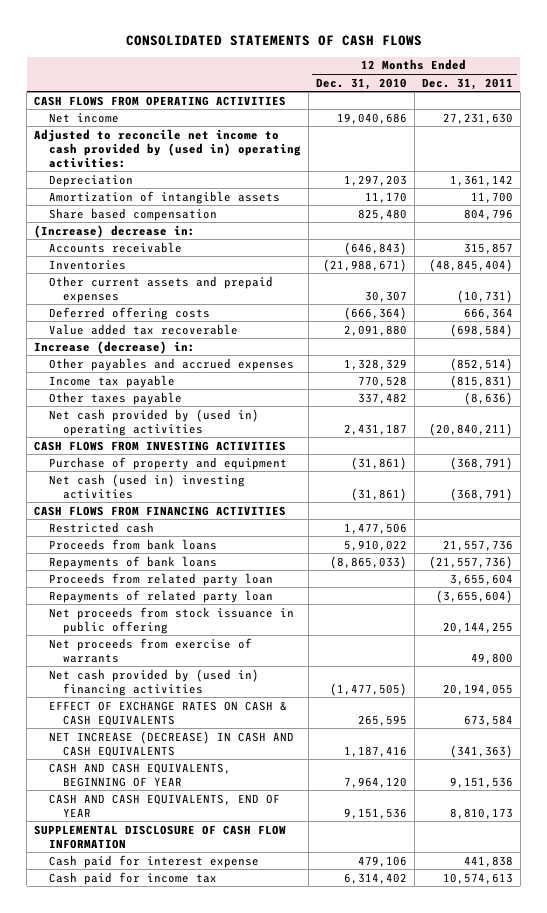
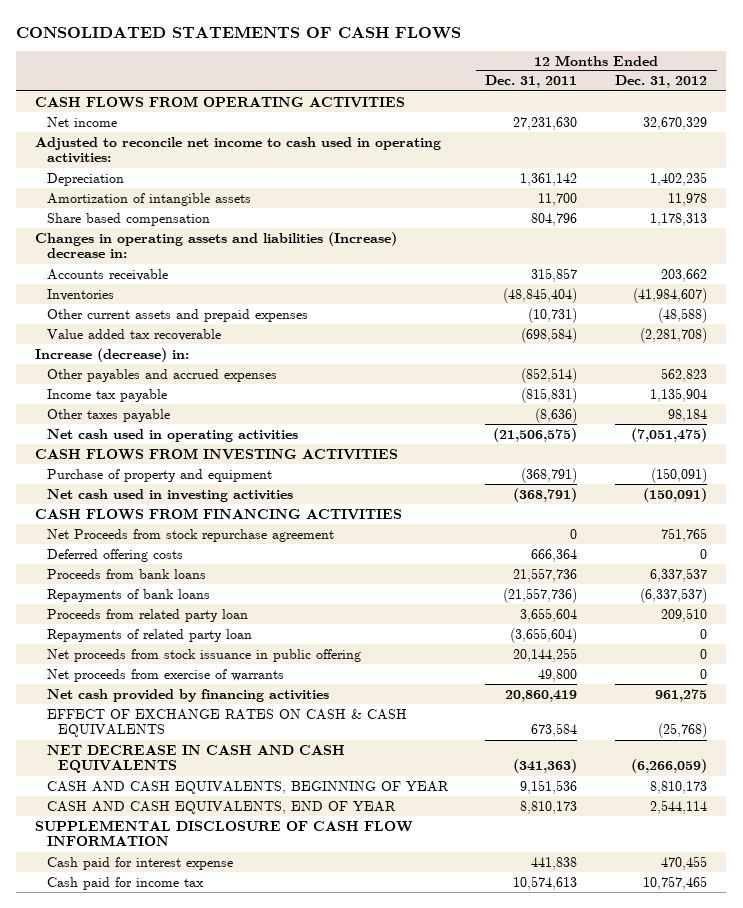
- | 12 Months Ended Dec. 31, 2010 | 12 Months Ended Dec. 31, 2011
+ | 12 Months Ended Dec. 31, 2011 | 12 Months Ended Dec. 31, 2012
- Adjusted to reconcile net income to cash provided by (used in) operating activities:
+ Adjusted to reconcile net income to cash used in operating activities:
- (Increase) decrease in:
+ Changes in operating assets and liabilities (Increase) decrease in:
- Net cash provided by (used in) operating activities | 2,431,187 | (20,840,211)
+ Net cash used in operating activities | (21,506,575) | (7,051,475)
- Net cash (used in) investing activities | (31,861) | (368,791)
+ Net cash used in investing activities | (368,791) | (150,091)
- Restricted cash | 1,477,506 |
+ Net Proceeds from stock repurchase agreement | 0 | 751,765
moved down: Deferred offering costs | 666,364 | 0
- Net cash provided by (used in) financing activities | (1,477,505) | 20,194,055
+ Net cash provided by financing activities | 20,860,419 | 961,275
- NET INCREASE (DECREASE) IN CASH AND CASH EQUIVALENTS | 1,187,416 | (341,363)
+ NET DECREASE IN CASH AND CASH EQUIVALENTS | (341,363) | (6,266,059)

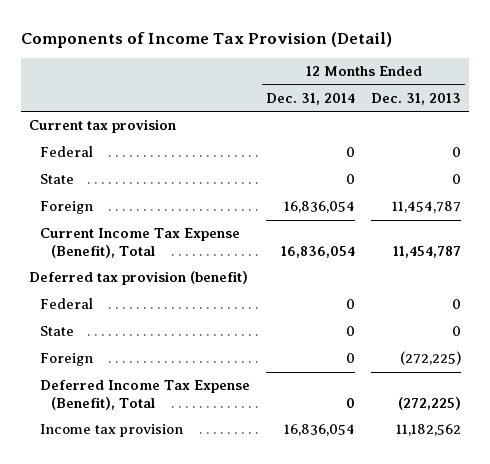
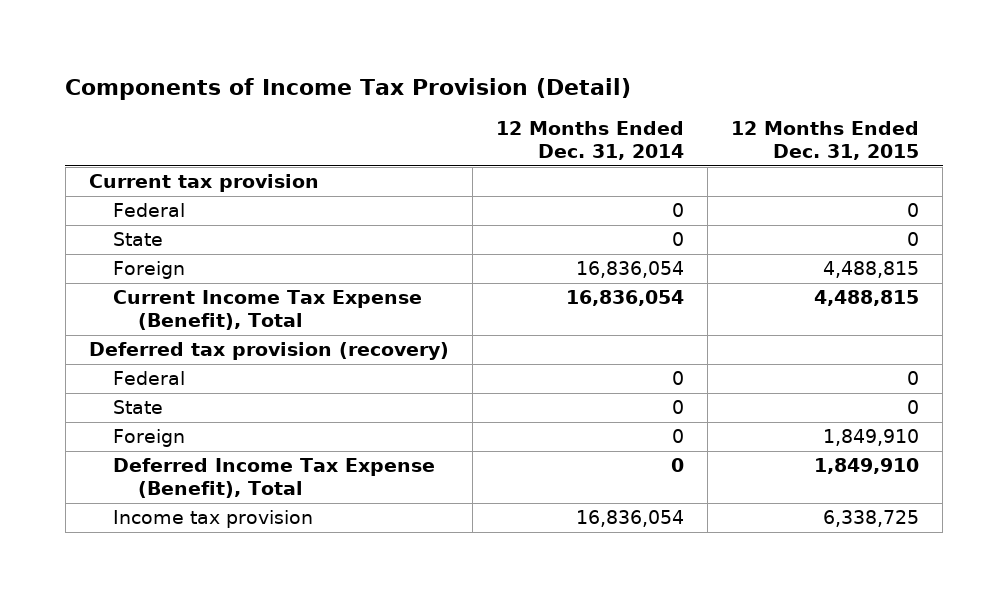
- | 12 Months Ended Dec. 31, 2014 | 12 Months Ended Dec. 31, 2013
+ | 12 Months Ended Dec. 31, 2014 | 12 Months Ended Dec. 31, 2015
- Deferred tax provision (benefit)
+ Deferred tax provision (recovery)

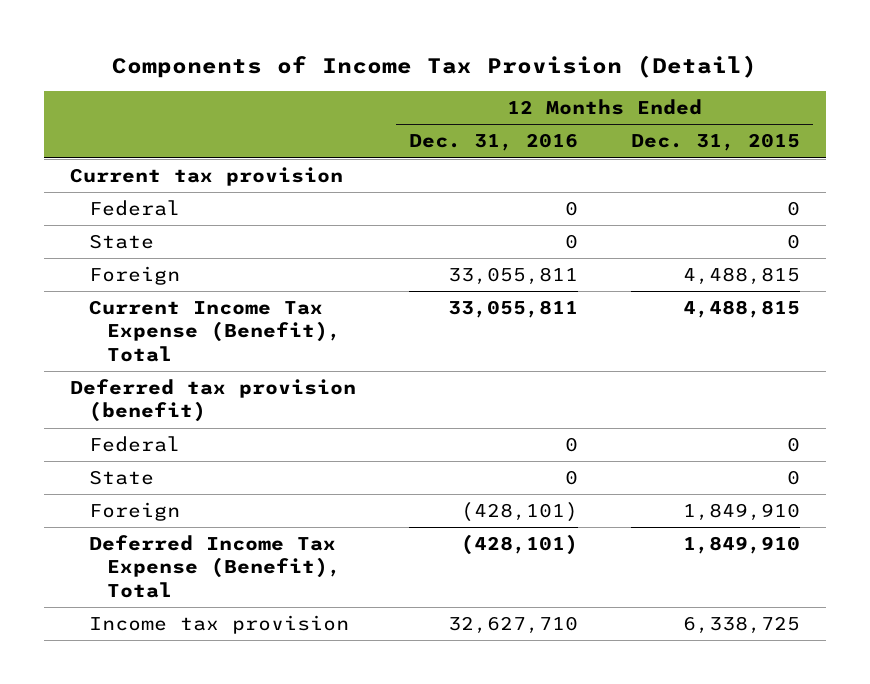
- | 12 Months Ended Dec. 31, 2014 | 12 Months Ended Dec. 31, 2015
+ | 12 Months Ended Dec. 31, 2016 | 12 Months Ended Dec. 31, 2015
- Deferred tax provision (recovery)
+ Deferred tax provision (benefit)

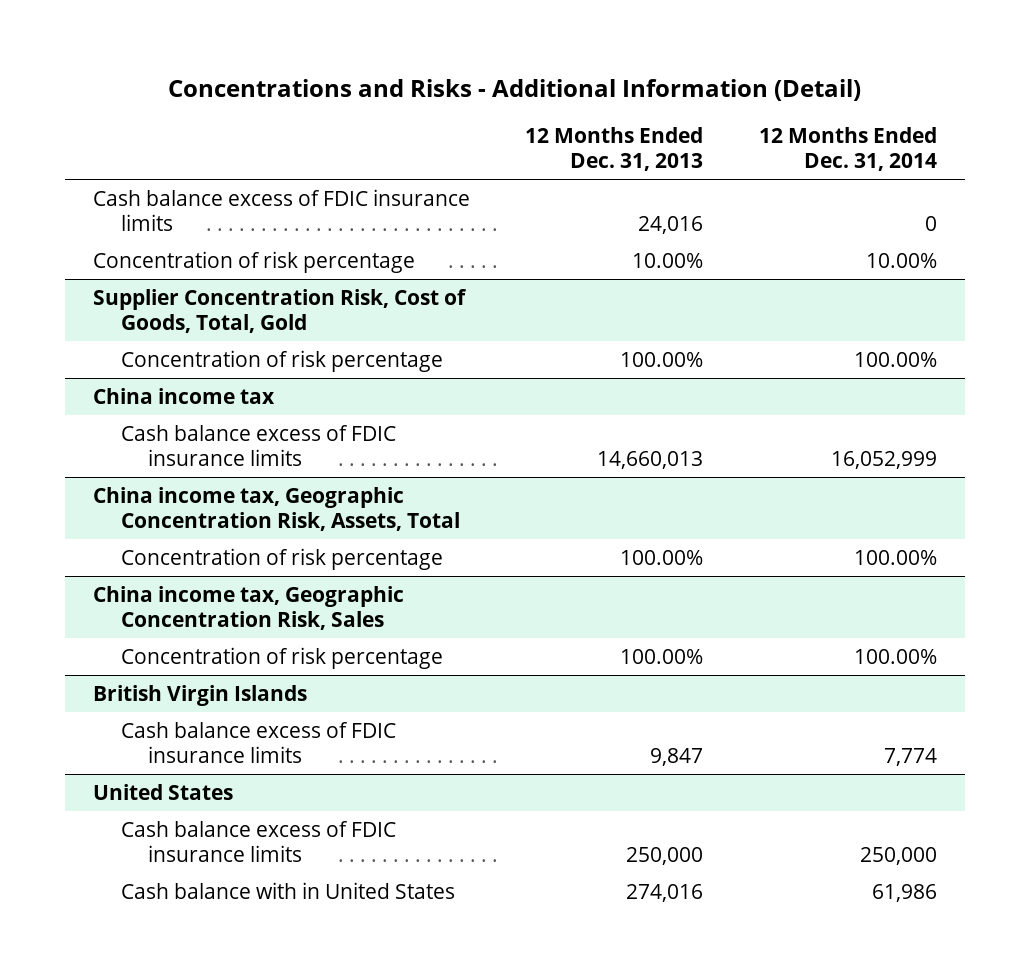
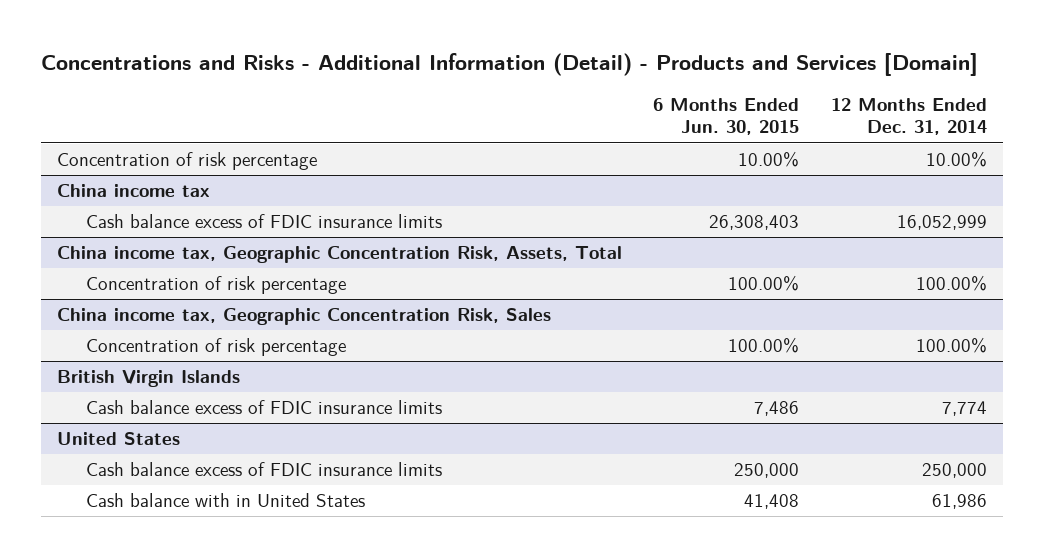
- Concentrations and Risks - Additional Information (Detail)
+ Concentrations and Risks - Additional Information (Detail) - Products and Services [Domain]
- | 12 Months Ended Dec. 31, 2013 | 12 Months Ended Dec. 31, 2014
+ | 6 Months Ended Jun. 30, 2015 | 12 Months Ended Dec. 31, 2014
- Cash balance excess of FDIC insurance limits | 24,016 | 0
- Supplier Concentration Risk, Cost of Goods, Total, Gold
- Concentration of risk percentage | 100.00% | 100.00%

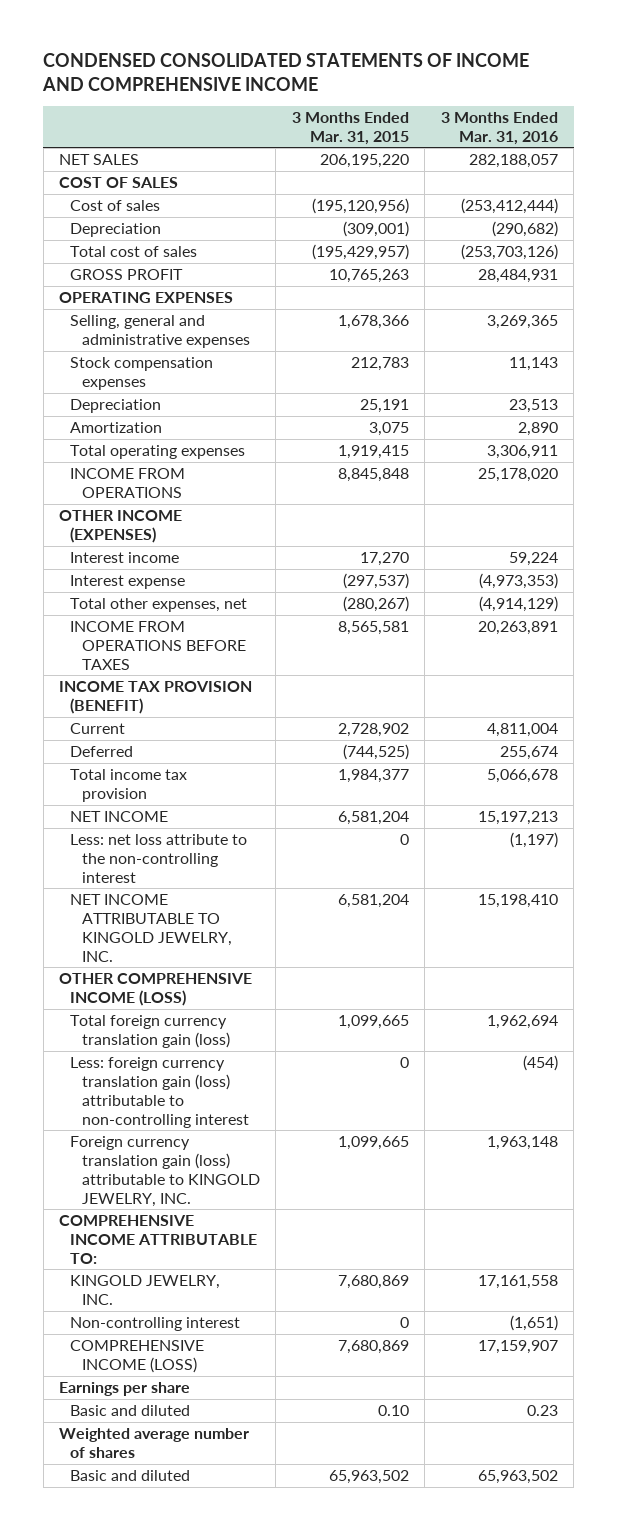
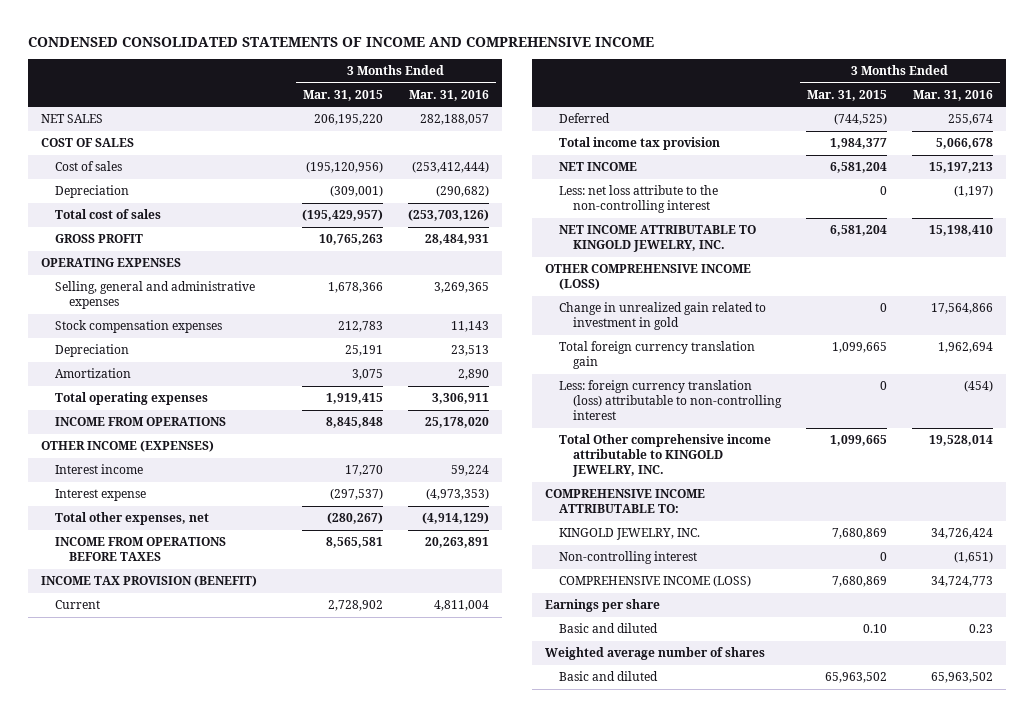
- Total foreign currency translation gain (loss) | 1,099,665 | 1,962,694
- Less: foreign currency translation gain (loss) attributable to non-controlling interest | 0 | (454)
- Foreign currency translation gain (loss) attributable to KINGOLD JEWELRY, INC. | 1,099,665 | 1,963,148
+ Change in unrealized gain related to investment in gold | 0 | 17,564,866
+ Total foreign currency translation gain | 1,099,665 | 1,962,694
+ Less: foreign currency translation (loss) attributable to non-controlling interest | 0 | (454)
+ Total Other comprehensive income attributable to KINGOLD JEWELRY, INC. | 1,099,665 | 19,528,014
- KINGOLD JEWELRY, INC. | 7,680,869 | 17,161,558
+ KINGOLD JEWELRY, INC. | 7,680,869 | 34,726,424
- COMPREHENSIVE INCOME (LOSS) | 7,680,869 | 17,159,907
+ COMPREHENSIVE INCOME (LOSS) | 7,680,869 | 34,724,773

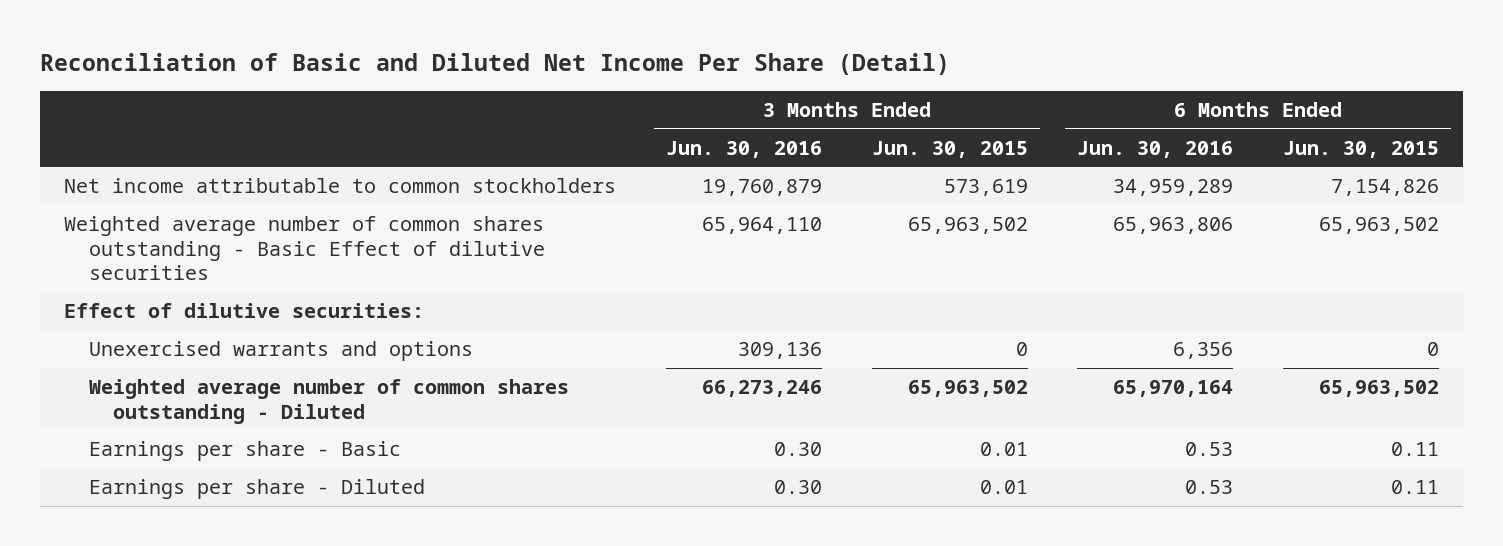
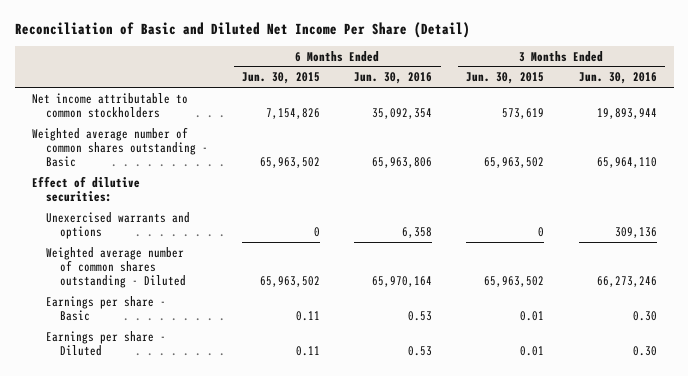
- | 3 Months Ended Jun. 30, 2016 | 3 Months Ended Jun. 30, 2015 | 6 Months Ended Jun. 30, 2016 | 6 Months Ended Jun. 30, 2015
+ | 6 Months Ended Jun. 30, 2015 | 6 Months Ended Jun. 30, 2016 | 3 Months Ended Jun. 30, 2015 | 3 Months Ended Jun. 30, 2016
- Net income attributable to common stockholders | 19,760,879 | 573,619 | 34,959,289 | 7,154,826
- Weighted average number of common shares outstanding - Basic Effect of dilutive securities | 65,964,110 | 65,963,502 | 65,963,806 | 65,963,502
+ Net income attributable to common stockholders | 7,154,826 | 35,092,354 | 573,619 | 19,893,944
+ Weighted average number of common shares outstanding - Basic | 65,963,502 | 65,963,806 | 65,963,502 | 65,964,110
- Unexercised warrants and options | 309,136 | 0 | 6,356 | 0
+ Unexercised warrants and options | 0 | 6,358 | 0 | 309,136

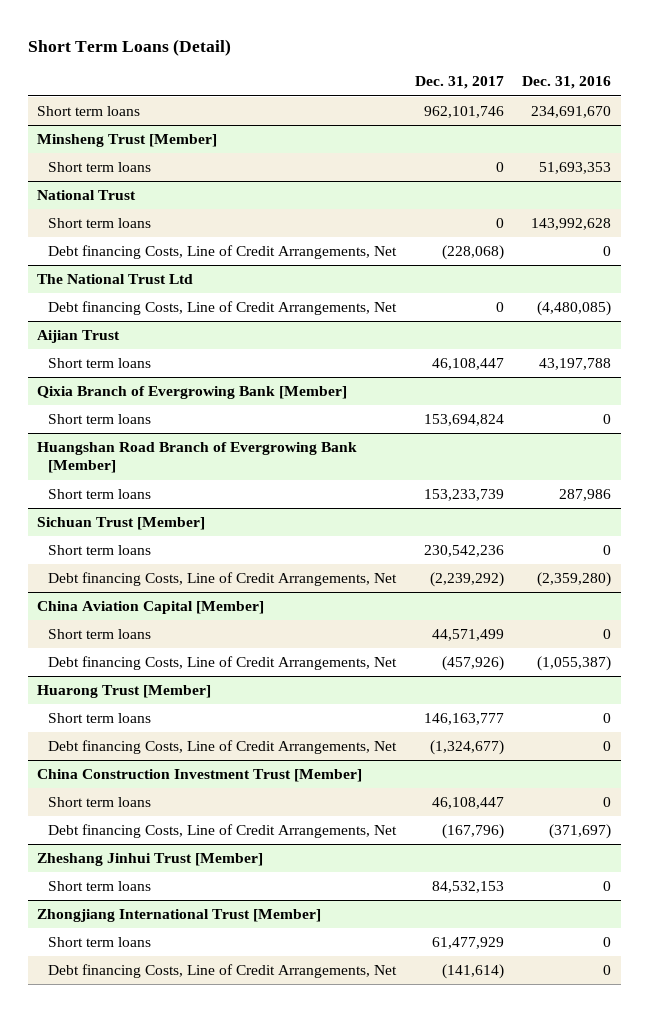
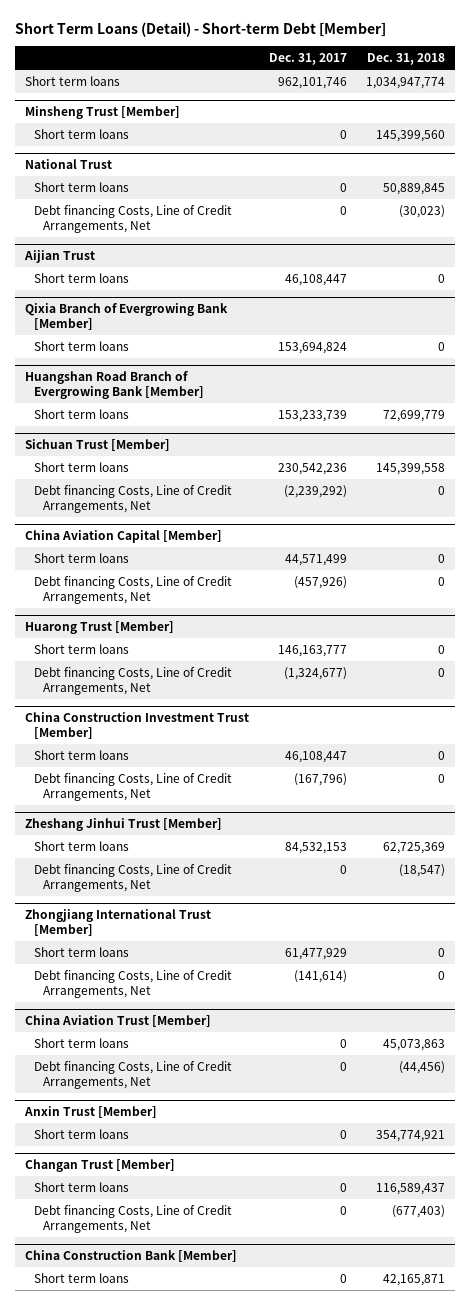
- Short Term Loans (Detail)
+ Short Term Loans (Detail) - Short-term Debt [Member]
- | Dec. 31, 2017 | Dec. 31, 2016
+ | Dec. 31, 2017 | Dec. 31, 2018
@ National Trust
- Debt financing Costs, Line of Credit Arrangements, Net | (228,068) | 0
- The National Trust Ltd
@ Zheshang Jinhui Trust [Member]
+ Debt financing Costs, Line of Credit Arrangements, Net | 0 | (18,547)
+ China Aviation Trust [Member]
+ Short term loans | 0 | 45,073,863
+ Debt financing Costs, Line of Credit Arrangements, Net | 0 | (44,456)
+ Anxin Trust [Member]
+ Short term loans | 0 | 354,774,921
+ Changan Trust [Member]
+ Short term loans | 0 | 116,589,437
+ Debt financing Costs, Line of Credit Arrangements, Net | 0 | (677,403)
+ China Construction Bank [Member]
+ Short term loans | 0 | 42,165,871

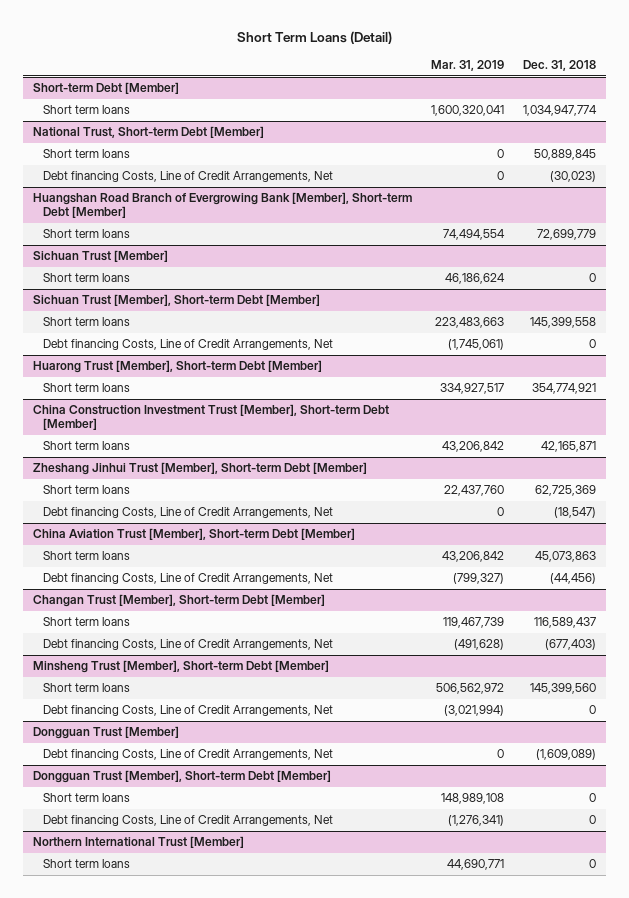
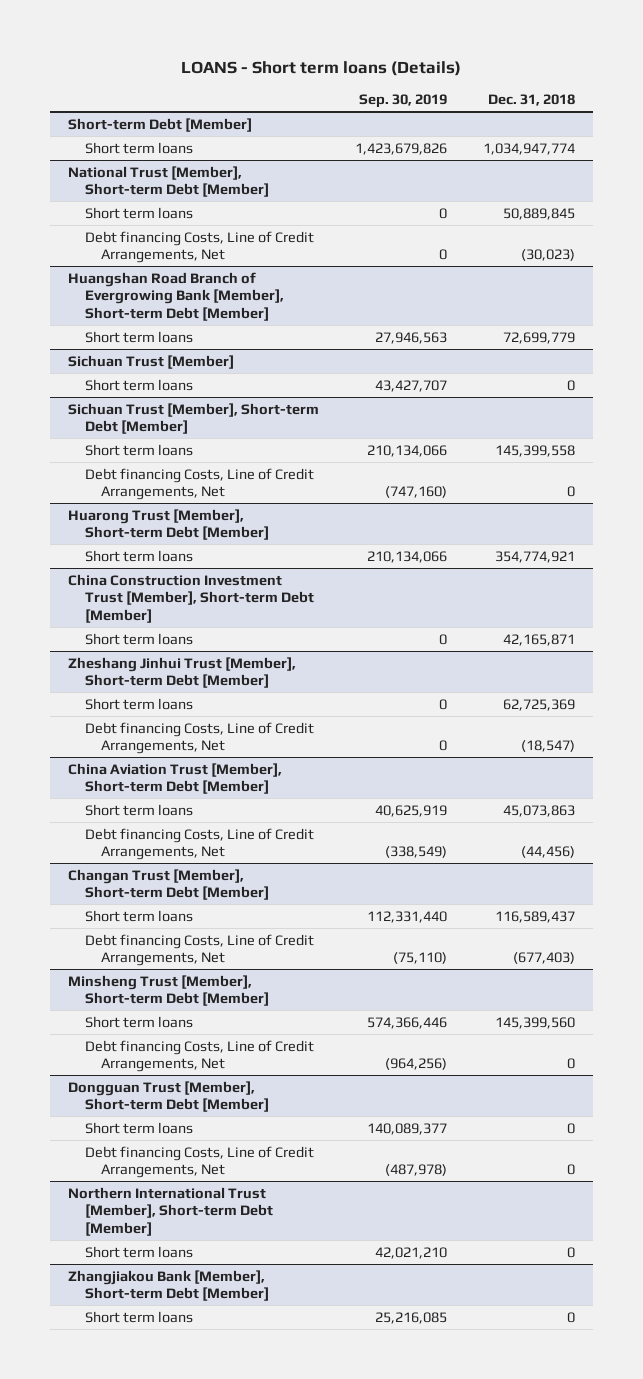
- Short Term Loans (Detail)
+ LOANS - Short term loans (Details)
- | Mar. 31, 2019 | Dec. 31, 2018
+ | Sep. 30, 2019 | Dec. 31, 2018
- National Trust, Short-term Debt [Member]
+ National Trust [Member], Short-term Debt [Member]
- Dongguan Trust [Member]
- Debt financing Costs, Line of Credit Arrangements, Net | 0 | (1,609,089)
- Northern International Trust [Member]
+ Northern International Trust [Member], Short-term Debt [Member]
+ Zhangjiakou Bank [Member], Short-term Debt [Member]
+ Short term loans | 25,216,085 | 0

